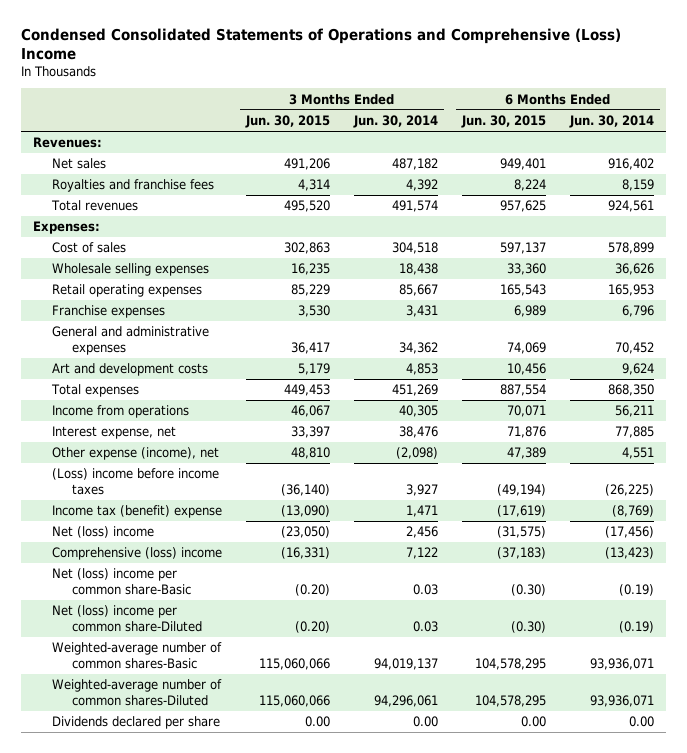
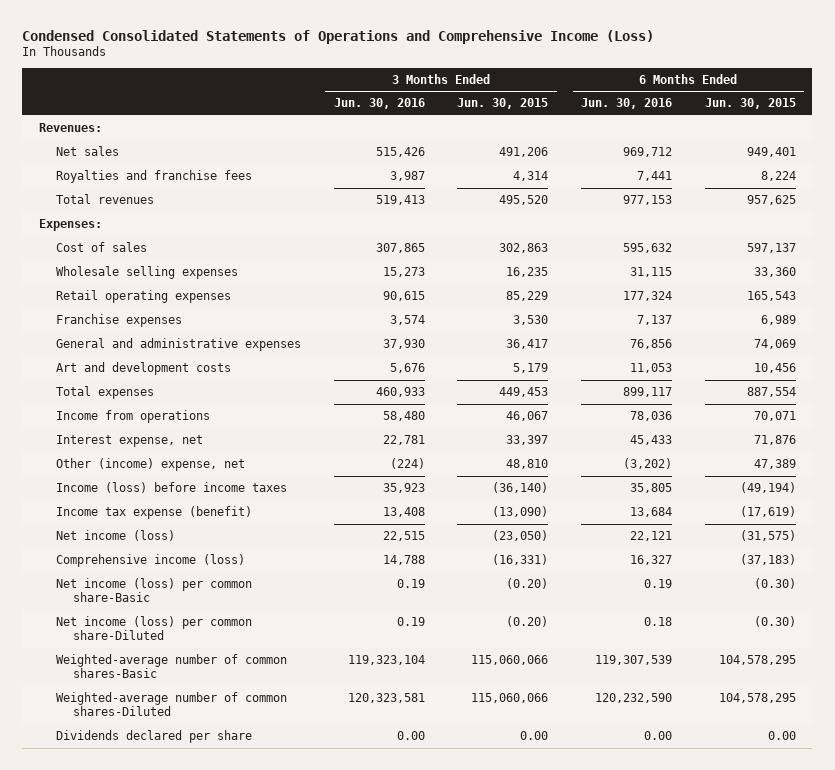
- Condensed Consolidated Statements of Operations and Comprehensive (Loss) Income
+ Condensed Consolidated Statements of Operations and Comprehensive Income (Loss)
- | 3 Months Ended Jun. 30, 2015 | 3 Months Ended Jun. 30, 2014 | 6 Months Ended Jun. 30, 2015 | 6 Months Ended Jun. 30, 2014
+ | 3 Months Ended Jun. 30, 2016 | 3 Months Ended Jun. 30, 2015 | 6 Months Ended Jun. 30, 2016 | 6 Months Ended Jun. 30, 2015
- Other expense (income), net | 48,810 | (2,098) | 47,389 | 4,551
- (Loss) income before income taxes | (36,140) | 3,927 | (49,194) | (26,225)
- Income tax (benefit) expense | (13,090) | 1,471 | (17,619) | (8,769)
- Net (loss) income | (23,050) | 2,456 | (31,575) | (17,456)
- Comprehensive (loss) income | (16,331) | 7,122 | (37,183) | (13,423)
- Net (loss) income per common share-Basic | (0.20) | 0.03 | (0.30) | (0.19)
- Net (loss) income per common share-Diluted | (0.20) | 0.03 | (0.30) | (0.19)
+ Other (income) expense, net | (224) | 48,810 | (3,202) | 47,389
+ Income (loss) before income taxes | 35,923 | (36,140) | 35,805 | (49,194)
+ Income tax expense (benefit) | 13,408 | (13,090) | 13,684 | (17,619)
+ Net income (loss) | 22,515 | (23,050) | 22,121 | (31,575)
+ Comprehensive income (loss) | 14,788 | (16,331) | 16,327 | (37,183)
+ Net income (loss) per common share-Basic | 0.19 | (0.20) | 0.19 | (0.30)
+ Net income (loss) per common share-Diluted | 0.19 | (0.20) | 0.18 | (0.30)

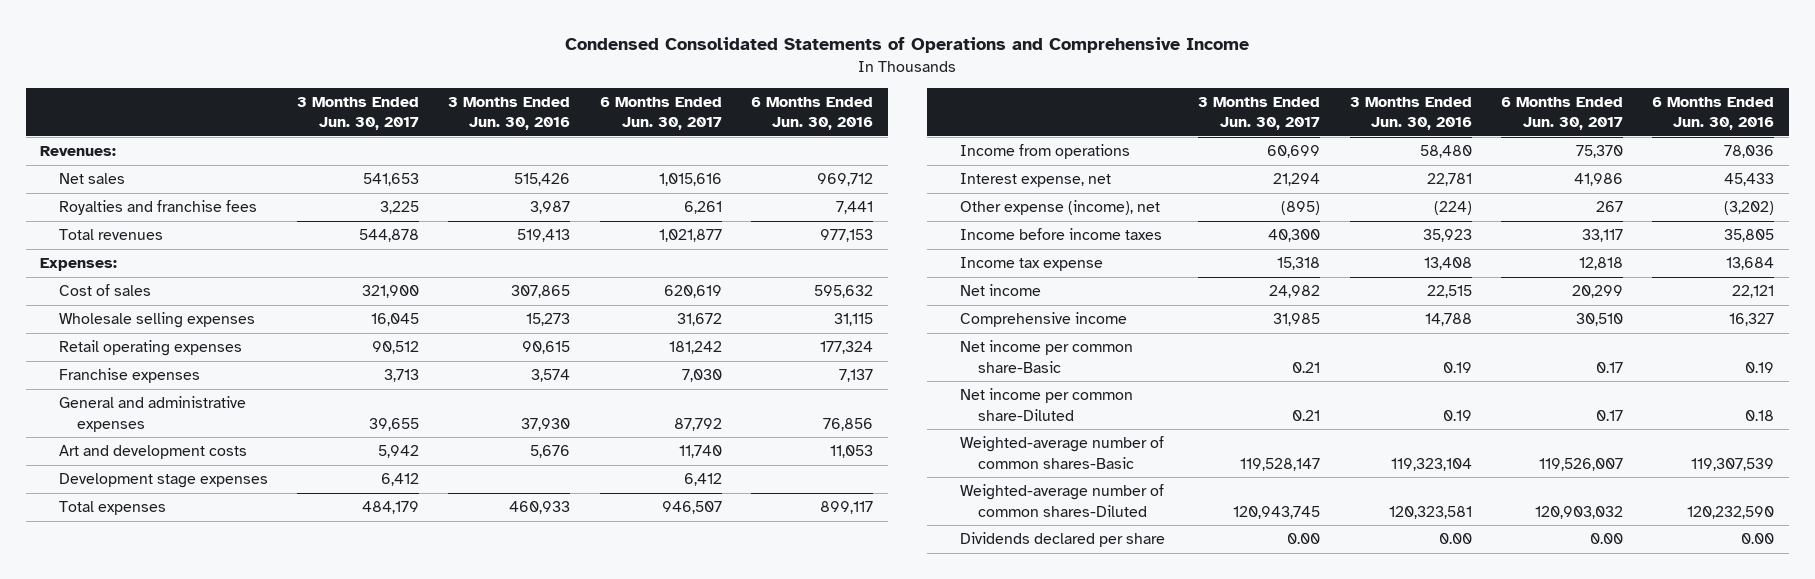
- Condensed Consolidated Statements of Operations and Comprehensive Income (Loss)
+ Condensed Consolidated Statements of Operations and Comprehensive Income
- | 3 Months Ended Jun. 30, 2016 | 3 Months Ended Jun. 30, 2015 | 6 Months Ended Jun. 30, 2016 | 6 Months Ended Jun. 30, 2015
+ | 3 Months Ended Jun. 30, 2017 | 3 Months Ended Jun. 30, 2016 | 6 Months Ended Jun. 30, 2017 | 6 Months Ended Jun. 30, 2016
+ Development stage expenses | 6,412 | | 6,412 |
- Other (income) expense, net | (224) | 48,810 | (3,202) | 47,389
- Income (loss) before income taxes | 35,923 | (36,140) | 35,805 | (49,194)
- Income tax expense (benefit) | 13,408 | (13,090) | 13,684 | (17,619)
- Net income (loss) | 22,515 | (23,050) | 22,121 | (31,575)
- Comprehensive income (loss) | 14,788 | (16,331) | 16,327 | (37,183)
- Net income (loss) per common share-Basic | 0.19 | (0.20) | 0.19 | (0.30)
- Net income (loss) per common share-Diluted | 0.19 | (0.20) | 0.18 | (0.30)
+ Other expense (income), net | (895) | (224) | 267 | (3,202)
+ Income before income taxes | 40,300 | 35,923 | 33,117 | 35,805
+ Income tax expense | 15,318 | 13,408 | 12,818 | 13,684
+ Net income | 24,982 | 22,515 | 20,299 | 22,121
+ Comprehensive income | 31,985 | 14,788 | 30,510 | 16,327
+ Net income per common share-Basic | 0.21 | 0.19 | 0.17 | 0.19
+ Net income per common share-Diluted | 0.21 | 0.19 | 0.17 | 0.18

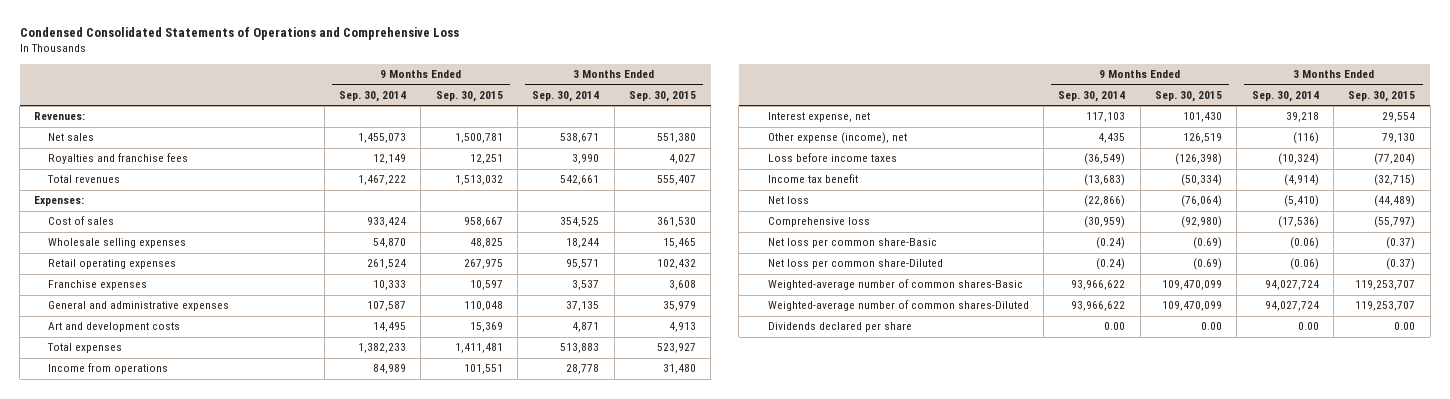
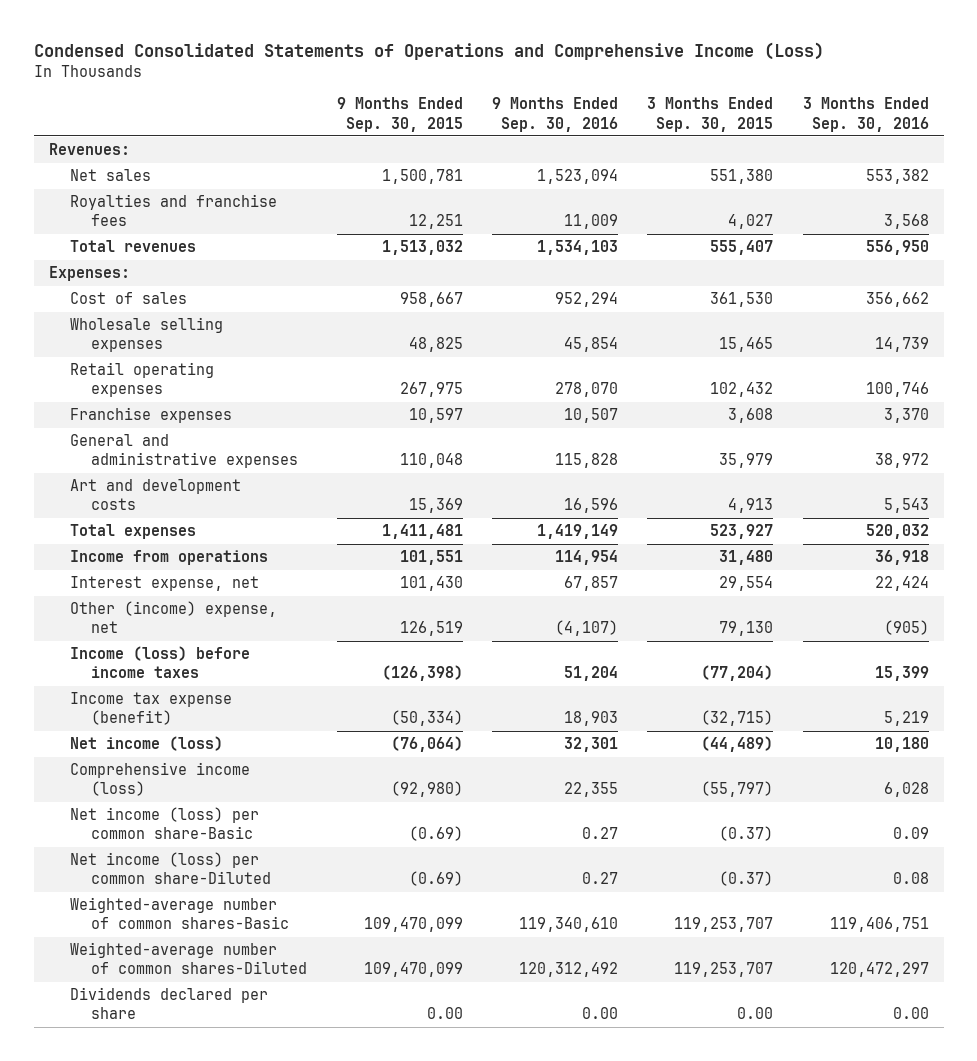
- Condensed Consolidated Statements of Operations and Comprehensive Loss
+ Condensed Consolidated Statements of Operations and Comprehensive Income (Loss)
- | 9 Months Ended Sep. 30, 2014 | 9 Months Ended Sep. 30, 2015 | 3 Months Ended Sep. 30, 2014 | 3 Months Ended Sep. 30, 2015
+ | 9 Months Ended Sep. 30, 2015 | 9 Months Ended Sep. 30, 2016 | 3 Months Ended Sep. 30, 2015 | 3 Months Ended Sep. 30, 2016
- Other expense (income), net | 4,435 | 126,519 | (116) | 79,130
- Loss before income taxes | (36,549) | (126,398) | (10,324) | (77,204)
- Income tax benefit | (13,683) | (50,334) | (4,914) | (32,715)
- Net loss | (22,866) | (76,064) | (5,410) | (44,489)
- Comprehensive loss | (30,959) | (92,980) | (17,536) | (55,797)
- Net loss per common share-Basic | (0.24) | (0.69) | (0.06) | (0.37)
- Net loss per common share-Diluted | (0.24) | (0.69) | (0.06) | (0.37)
+ Other (income) expense, net | 126,519 | (4,107) | 79,130 | (905)
+ Income (loss) before income taxes | (126,398) | 51,204 | (77,204) | 15,399
+ Income tax expense (benefit) | (50,334) | 18,903 | (32,715) | 5,219
+ Net income (loss) | (76,064) | 32,301 | (44,489) | 10,180
+ Comprehensive income (loss) | (92,980) | 22,355 | (55,797) | 6,028
+ Net income (loss) per common share-Basic | (0.69) | 0.27 | (0.37) | 0.09
+ Net income (loss) per common share-Diluted | (0.69) | 0.27 | (0.37) | 0.08

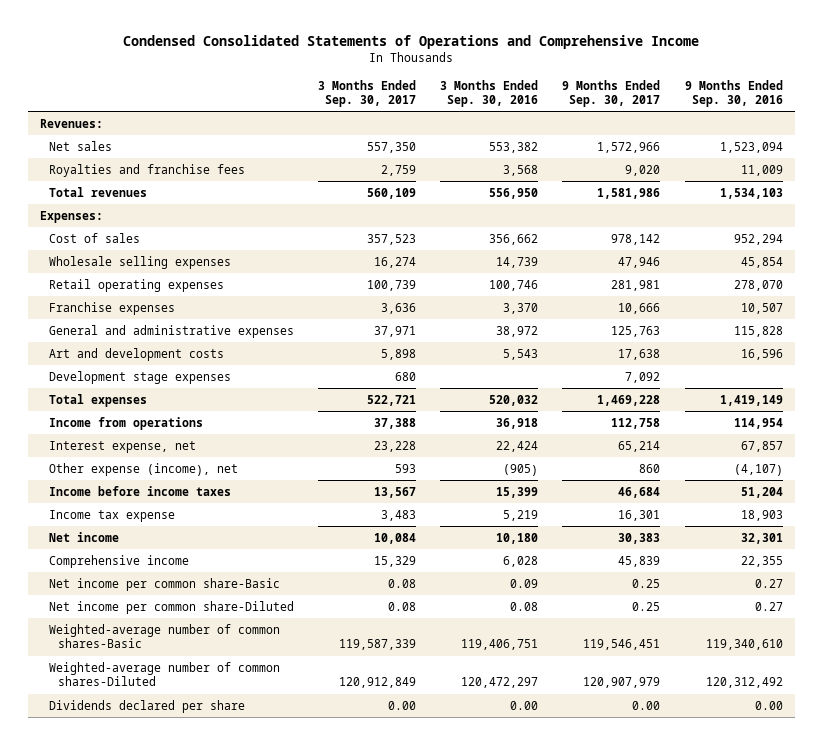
- Condensed Consolidated Statements of Operations and Comprehensive Income (Loss)
+ Condensed Consolidated Statements of Operations and Comprehensive Income
- | 9 Months Ended Sep. 30, 2015 | 9 Months Ended Sep. 30, 2016 | 3 Months Ended Sep. 30, 2015 | 3 Months Ended Sep. 30, 2016
+ | 3 Months Ended Sep. 30, 2017 | 3 Months Ended Sep. 30, 2016 | 9 Months Ended Sep. 30, 2017 | 9 Months Ended Sep. 30, 2016
+ Development stage expenses | 680 | | 7,092 |
- Other (income) expense, net | 126,519 | (4,107) | 79,130 | (905)
- Income (loss) before income taxes | (126,398) | 51,204 | (77,204) | 15,399
- Income tax expense (benefit) | (50,334) | 18,903 | (32,715) | 5,219
- Net income (loss) | (76,064) | 32,301 | (44,489) | 10,180
- Comprehensive income (loss) | (92,980) | 22,355 | (55,797) | 6,028
- Net income (loss) per common share-Basic | (0.69) | 0.27 | (0.37) | 0.09
- Net income (loss) per common share-Diluted | (0.69) | 0.27 | (0.37) | 0.08
+ Other expense (income), net | 593 | (905) | 860 | (4,107)
+ Income before income taxes | 13,567 | 15,399 | 46,684 | 51,204
+ Income tax expense | 3,483 | 5,219 | 16,301 | 18,903
+ Net income | 10,084 | 10,180 | 30,383 | 32,301
+ Comprehensive income | 15,329 | 6,028 | 45,839 | 22,355
+ Net income per common share-Basic | 0.08 | 0.09 | 0.25 | 0.27
+ Net income per common share-Diluted | 0.08 | 0.08 | 0.25 | 0.27

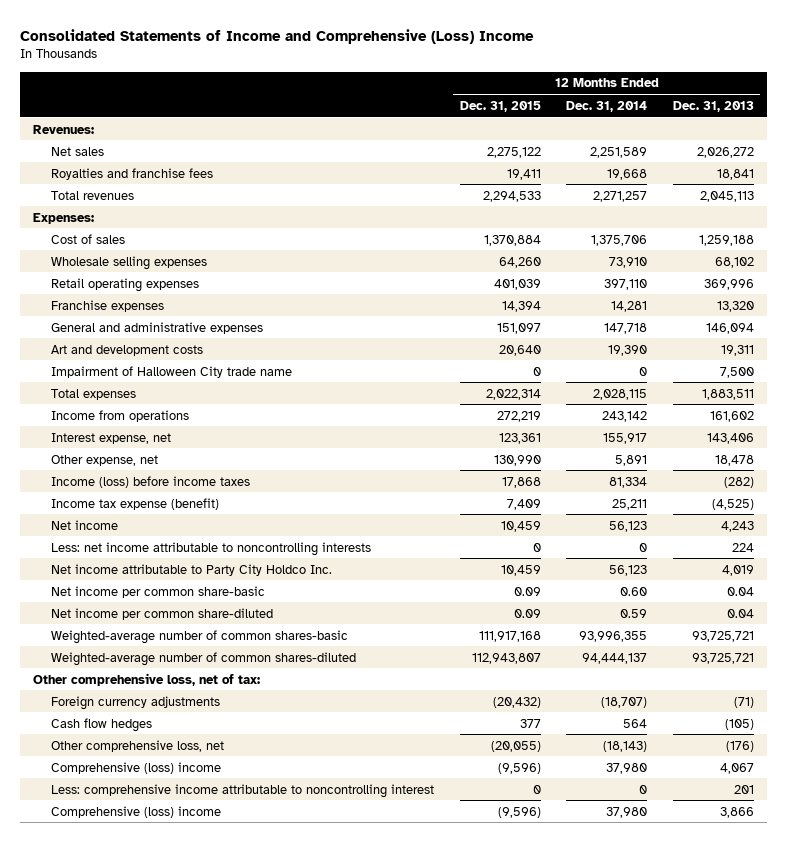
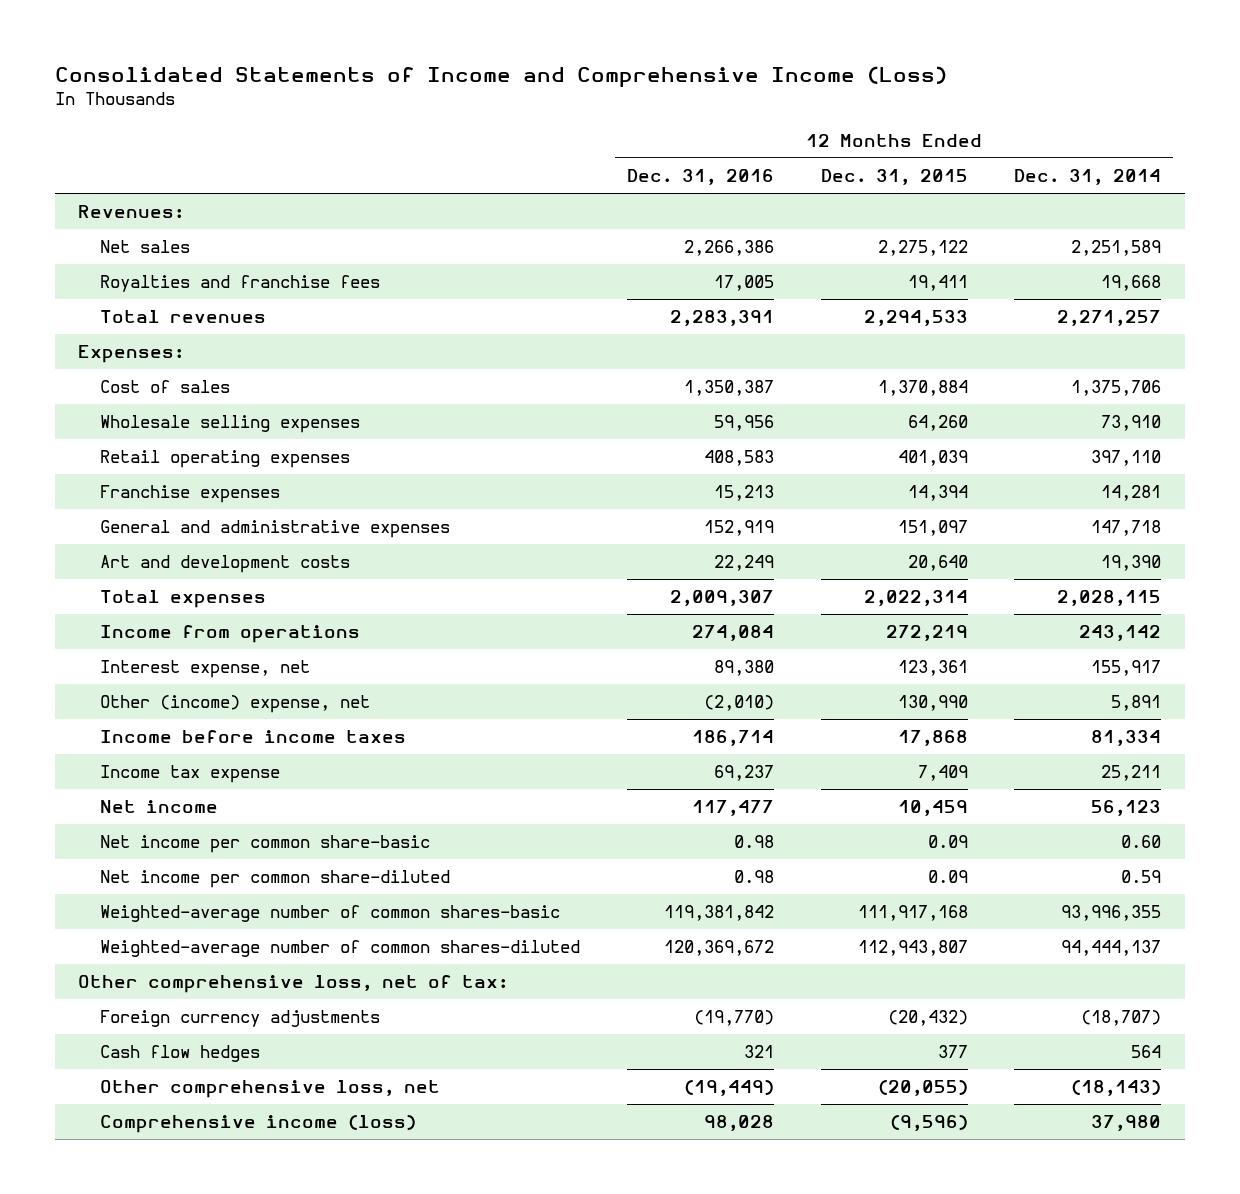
- Consolidated Statements of Income and Comprehensive (Loss) Income
+ Consolidated Statements of Income and Comprehensive Income (Loss)
- | 12 Months Ended Dec. 31, 2015 | 12 Months Ended Dec. 31, 2014 | 12 Months Ended Dec. 31, 2013
+ | 12 Months Ended Dec. 31, 2016 | 12 Months Ended Dec. 31, 2015 | 12 Months Ended Dec. 31, 2014
- Impairment of Halloween City trade name | 0 | 0 | 7,500
- Other expense, net | 130,990 | 5,891 | 18,478
- Income (loss) before income taxes | 17,868 | 81,334 | (282)
- Income tax expense (benefit) | 7,409 | 25,211 | (4,525)
+ Other (income) expense, net | (2,010) | 130,990 | 5,891
+ Income before income taxes | 186,714 | 17,868 | 81,334
+ Income tax expense | 69,237 | 7,409 | 25,211
- Less: net income attributable to noncontrolling interests | 0 | 0 | 224
- Net income attributable to Party City Holdco Inc. | 10,459 | 56,123 | 4,019
- Comprehensive (loss) income | (9,596) | 37,980 | 4,067
- Less: comprehensive income attributable to noncontrolling interest | 0 | 0 | 201
- Comprehensive (loss) income | (9,596) | 37,980 | 3,866
+ Comprehensive income (loss) | 98,028 | (9,596) | 37,980

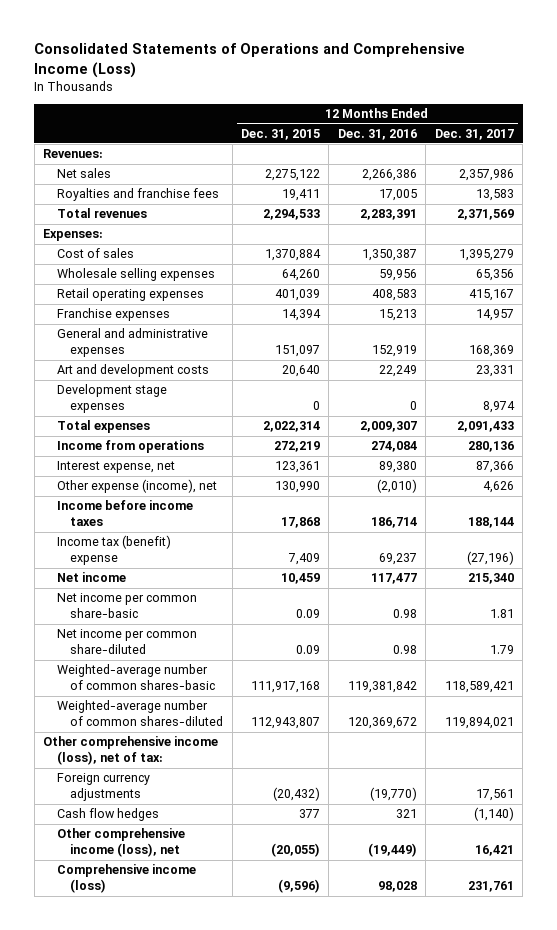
- Consolidated Statements of Income and Comprehensive Income (Loss)
+ Consolidated Statements of Operations and Comprehensive Income (Loss)
- | 12 Months Ended Dec. 31, 2016 | 12 Months Ended Dec. 31, 2015 | 12 Months Ended Dec. 31, 2014
+ | 12 Months Ended Dec. 31, 2015 | 12 Months Ended Dec. 31, 2016 | 12 Months Ended Dec. 31, 2017
+ Development stage expenses | 0 | 0 | 8,974
- Other (income) expense, net | (2,010) | 130,990 | 5,891
+ Other expense (income), net | 130,990 | (2,010) | 4,626
- Income tax expense | 69,237 | 7,409 | 25,211
+ Income tax (benefit) expense | 7,409 | 69,237 | (27,196)
- Other comprehensive loss, net of tax:
+ Other comprehensive income (loss), net of tax:
- Other comprehensive loss, net | (19,449) | (20,055) | (18,143)
+ Other comprehensive income (loss), net | (20,055) | (19,449) | 16,421

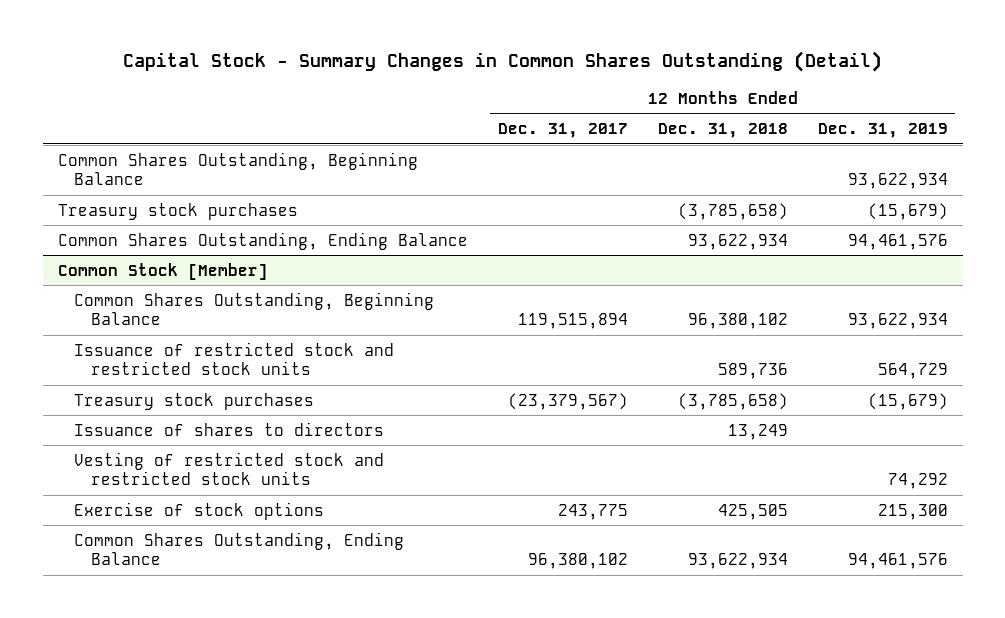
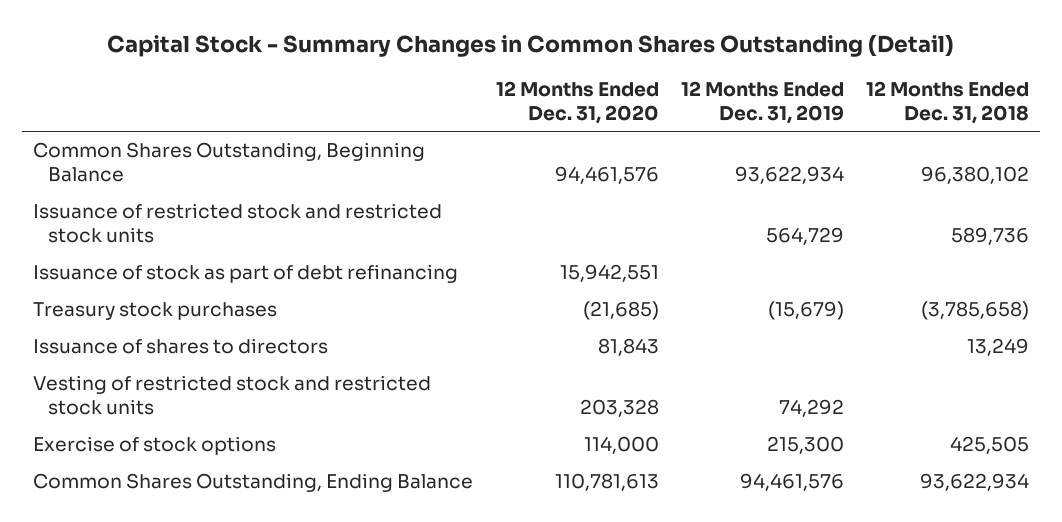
- | 12 Months Ended Dec. 31, 2017 | 12 Months Ended Dec. 31, 2018 | 12 Months Ended Dec. 31, 2019
+ | 12 Months Ended Dec. 31, 2020 | 12 Months Ended Dec. 31, 2019 | 12 Months Ended Dec. 31, 2018
- Common Shares Outstanding, Beginning Balance | | | 93,622,934
- Treasury stock purchases | | (3,785,658) | (15,679)
- Common Shares Outstanding, Ending Balance | | 93,622,934 | 94,461,576
- Common Stock [Member]
+ Issuance of stock as part of debt refinancing | 15,942,551 | |

